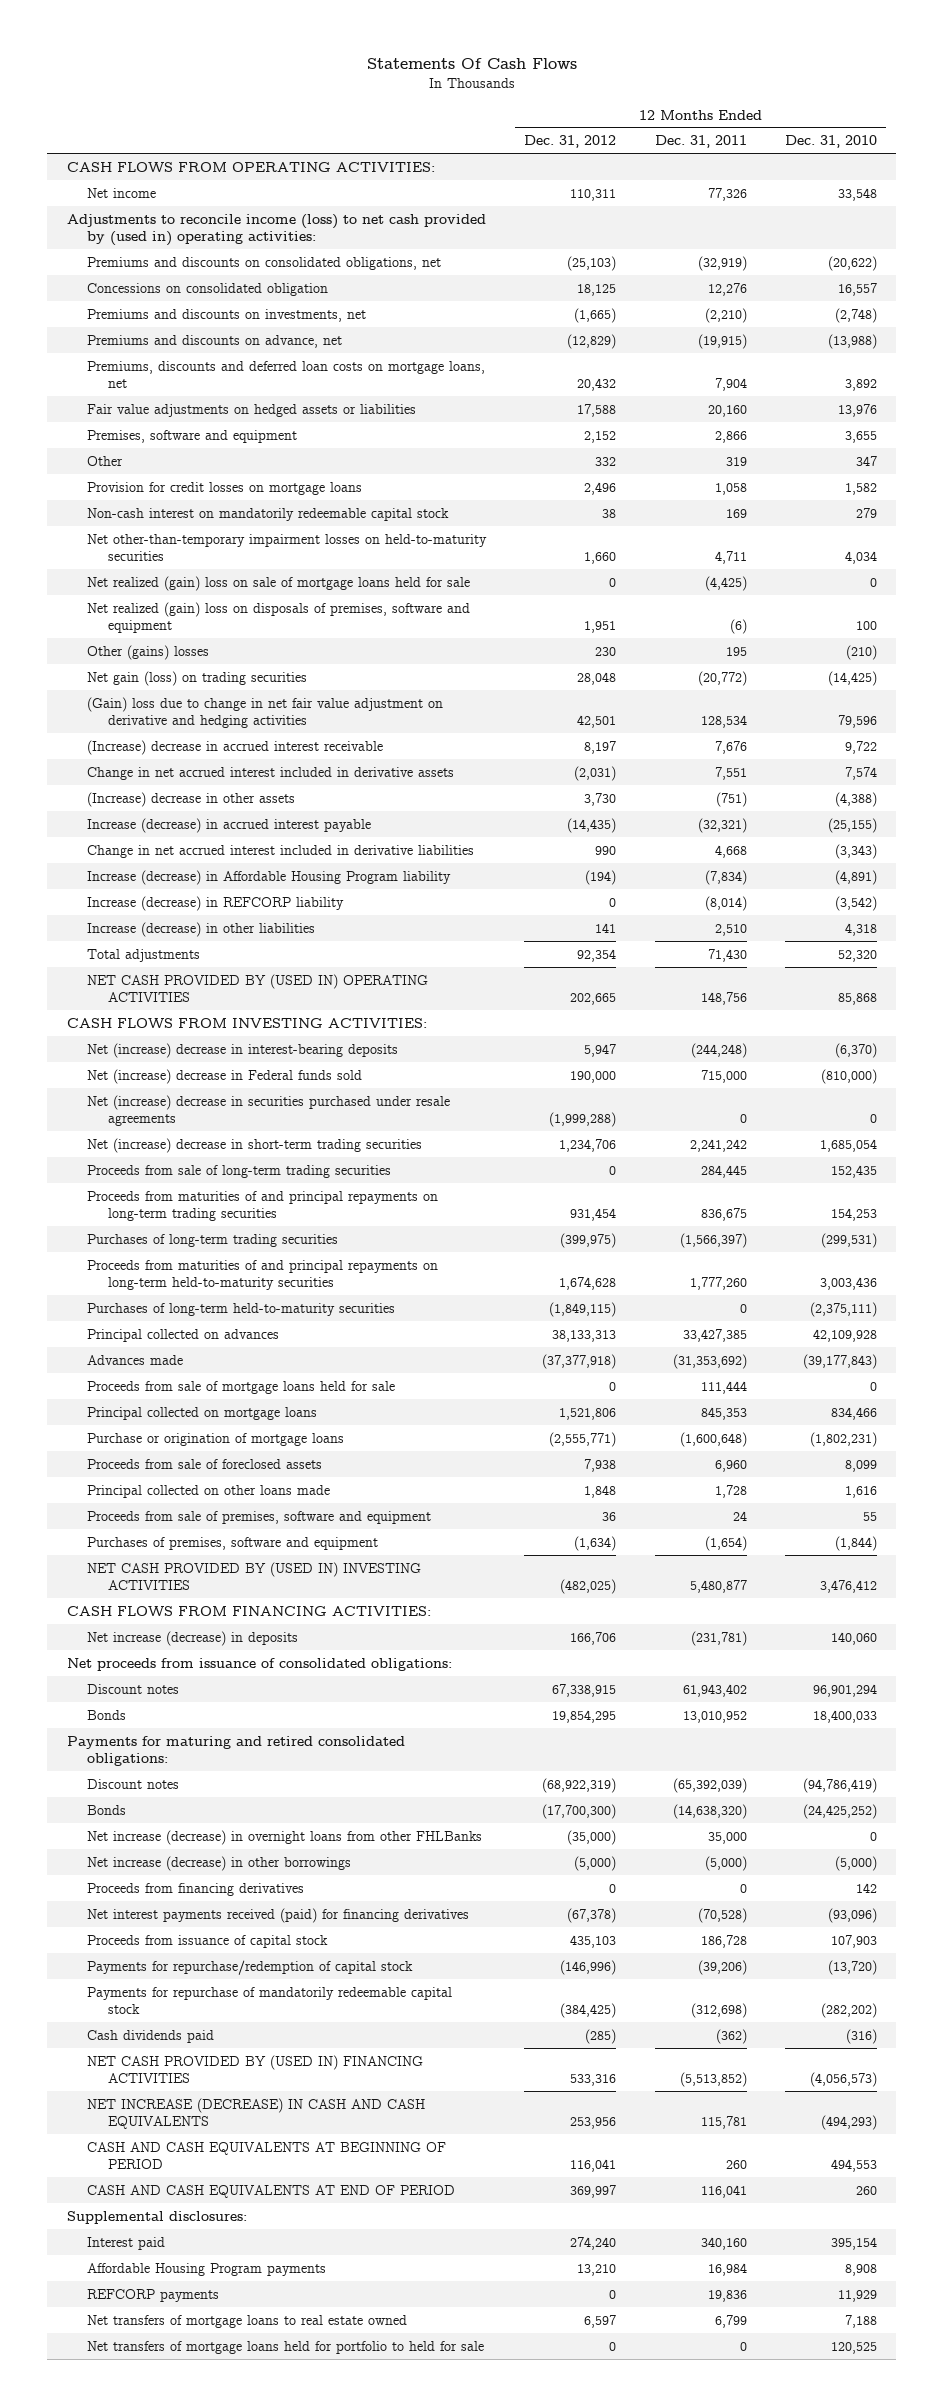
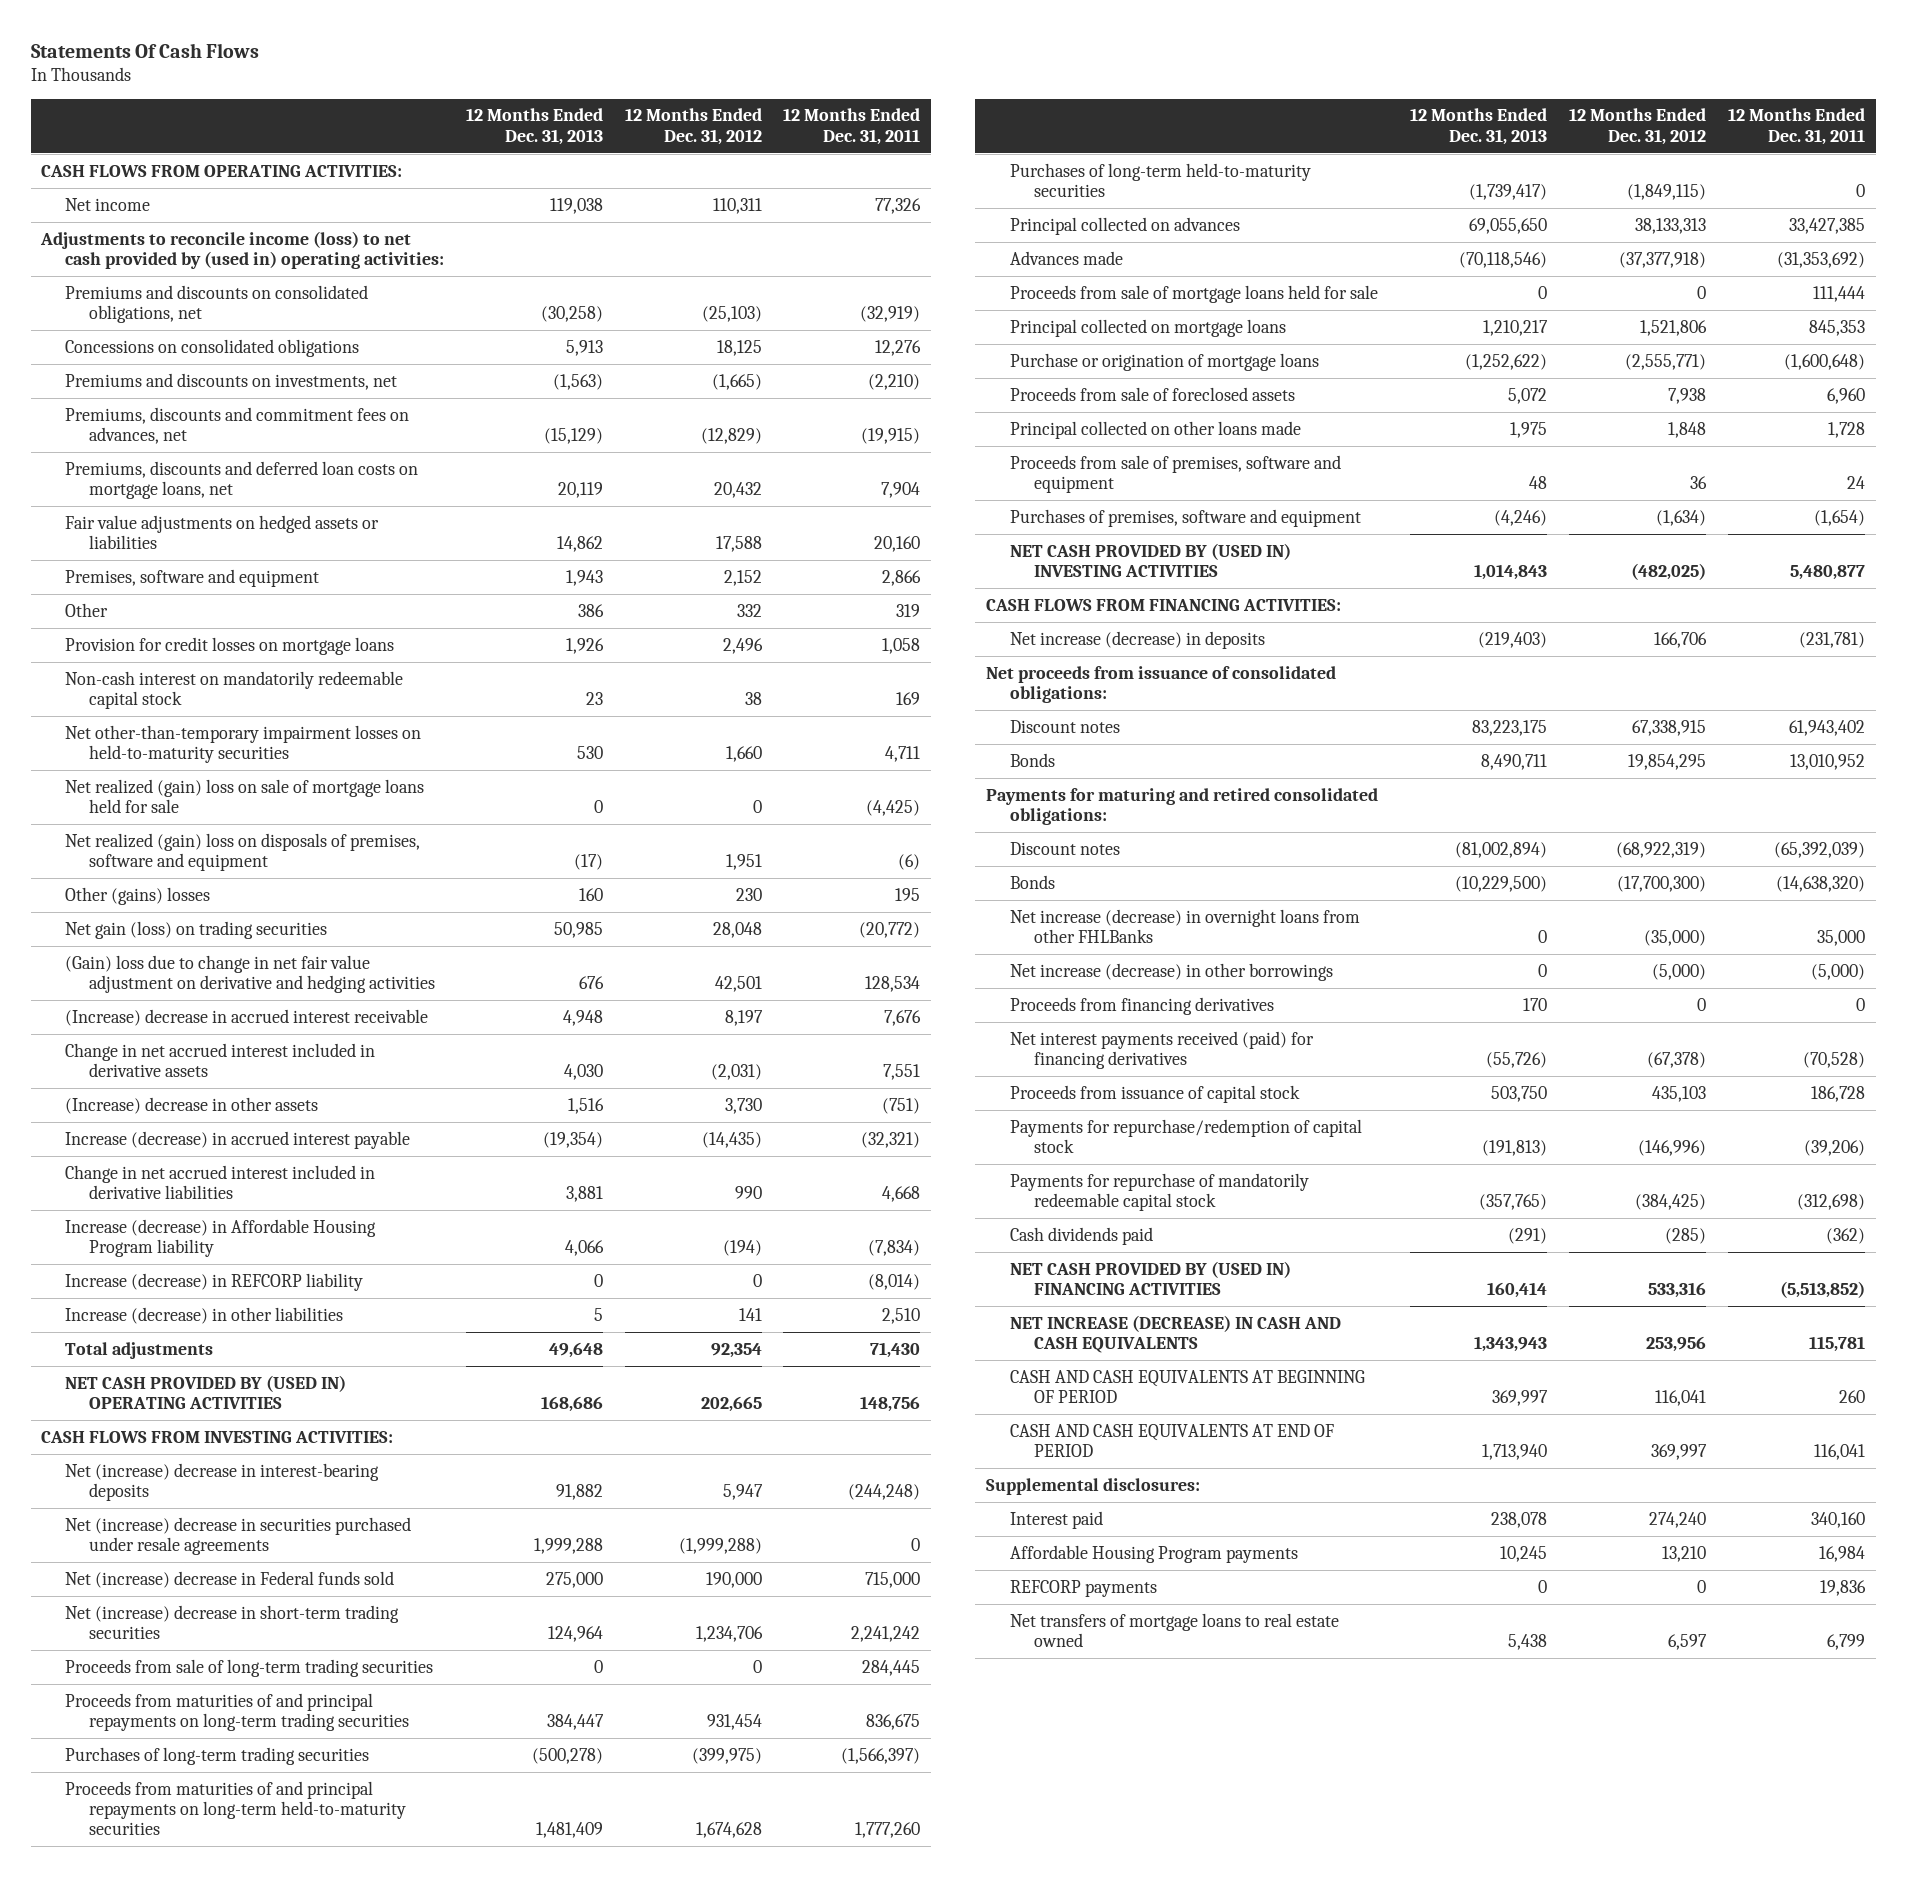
- | 12 Months Ended Dec. 31, 2012 | 12 Months Ended Dec. 31, 2011 | 12 Months Ended Dec. 31, 2010
+ | 12 Months Ended Dec. 31, 2013 | 12 Months Ended Dec. 31, 2012 | 12 Months Ended Dec. 31, 2011
- Concessions on consolidated obligation | 18,125 | 12,276 | 16,557
+ Concessions on consolidated obligations | 5,913 | 18,125 | 12,276
- Premiums and discounts on advance, net | (12,829) | (19,915) | (13,988)
+ Premiums, discounts and commitment fees on advances, net | (15,129) | (12,829) | (19,915)
moved down: Net (increase) decrease in Federal funds sold | 275,000 | 190,000 | 715,000
- Net transfers of mortgage loans held for portfolio to held for sale | 0 | 0 | 120,525

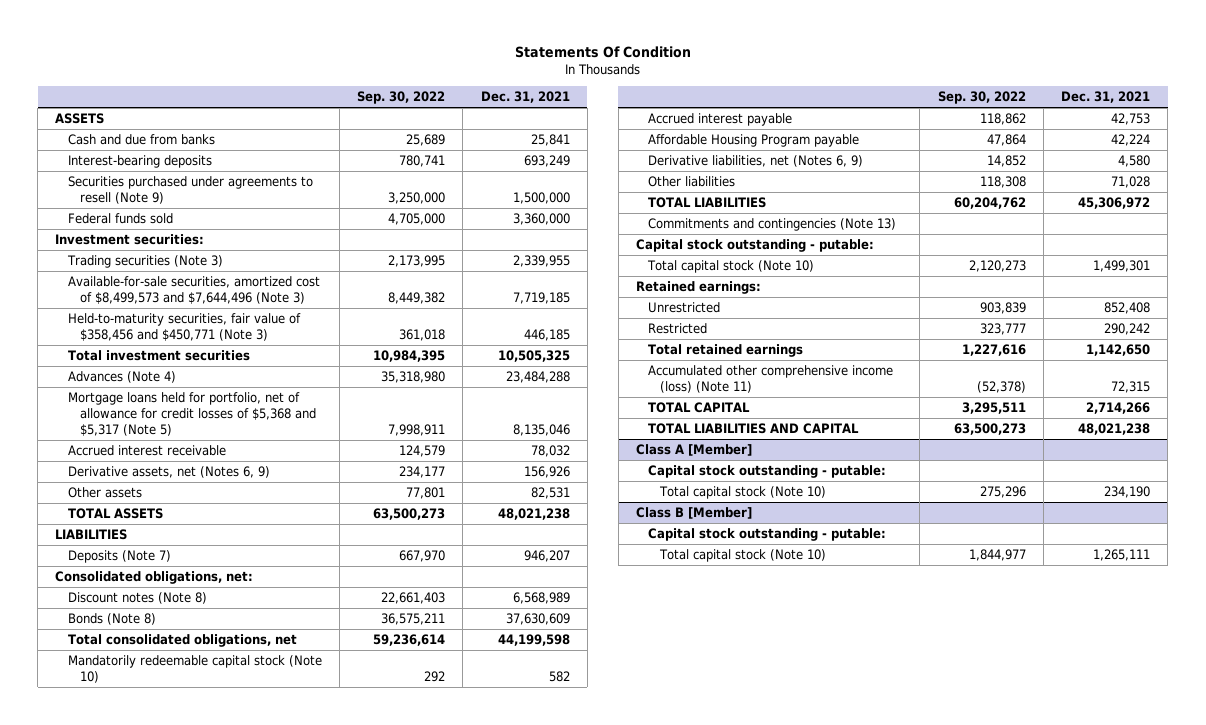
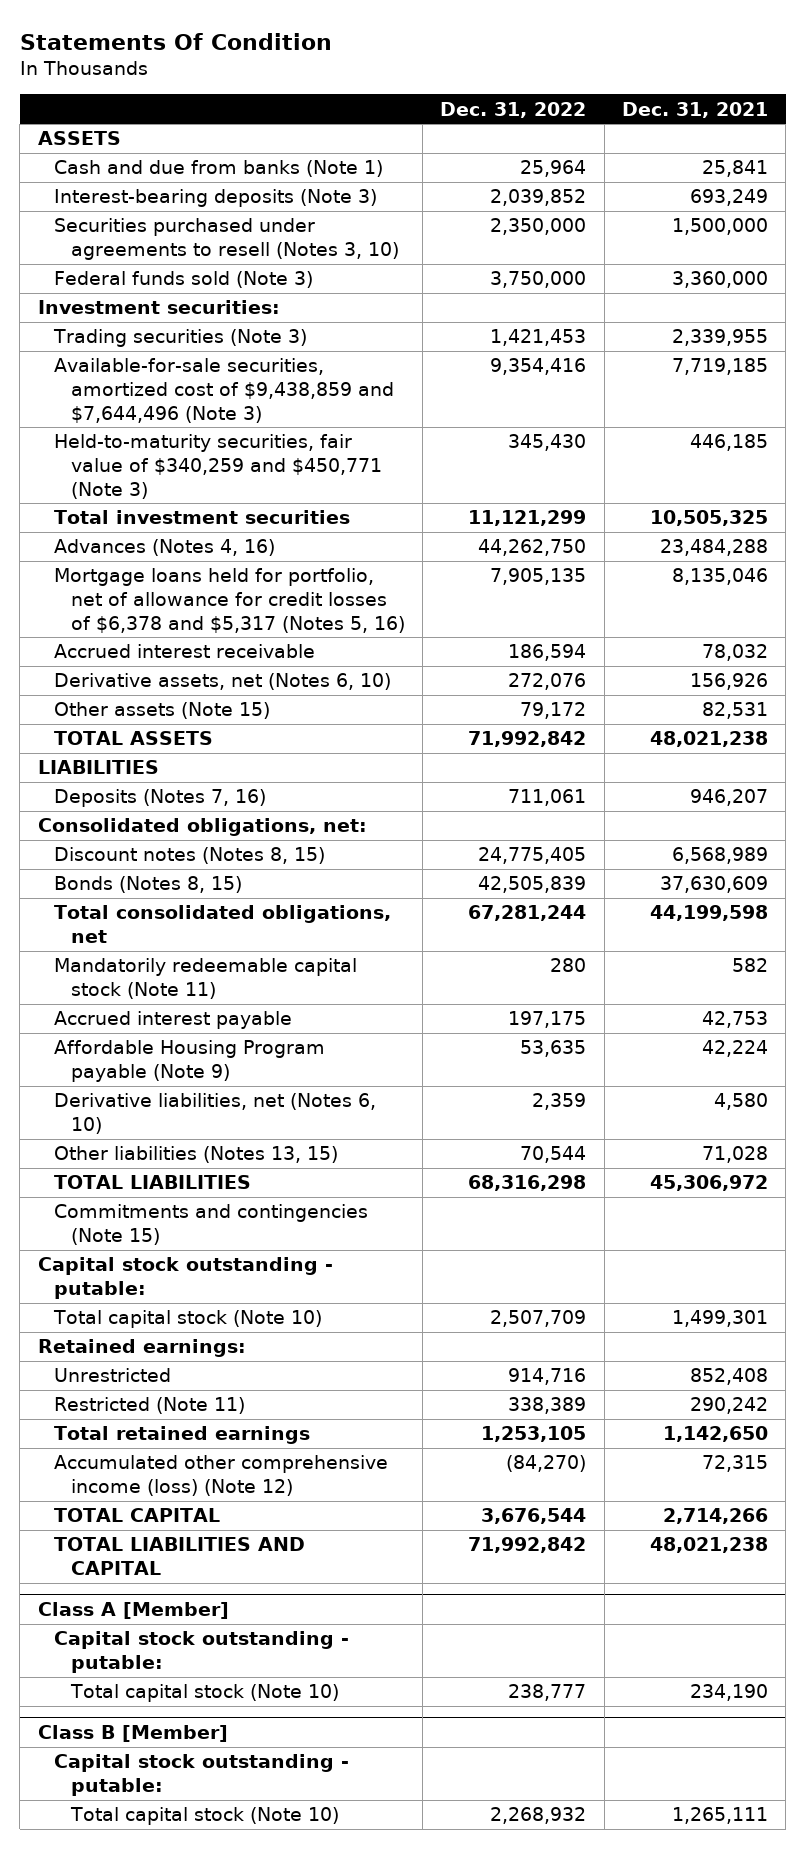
- | Sep. 30, 2022 | Dec. 31, 2021
+ | Dec. 31, 2022 | Dec. 31, 2021
- Cash and due from banks | 25,689 | 25,841
- Interest-bearing deposits | 780,741 | 693,249
- Securities purchased under agreements to resell (Note 9) | 3,250,000 | 1,500,000
- Federal funds sold | 4,705,000 | 3,360,000
+ Cash and due from banks (Note 1) | 25,964 | 25,841
+ Interest-bearing deposits (Note 3) | 2,039,852 | 693,249
+ Securities purchased under agreements to resell (Notes 3, 10) | 2,350,000 | 1,500,000
+ Federal funds sold (Note 3) | 3,750,000 | 3,360,000
- Available-for-sale securities, amortized cost of $8,499,573 and $7,644,496 (Note 3) | 8,449,382 | 7,719,185
- Held-to-maturity securities, fair value of $358,456 and $450,771 (Note 3) | 361,018 | 446,185
+ Available-for-sale securities, amortized cost of $9,438,859 and $7,644,496 (Note 3) | 9,354,416 | 7,719,185
+ Held-to-maturity securities, fair value of $340,259 and $450,771 (Note 3) | 345,430 | 446,185
- Advances (Note 4) | 35,318,980 | 23,484,288
- Mortgage loans held for portfolio, net of allowance for credit losses of $5,368 and $5,317 (Note 5) | 7,998,911 | 8,135,046
+ Advances (Notes 4, 16) | 44,262,750 | 23,484,288
+ Mortgage loans held for portfolio, net of allowance for credit losses of $6,378 and $5,317 (Notes 5, 16) | 7,905,135 | 8,135,046
- Derivative assets, net (Notes 6, 9) | 234,177 | 156,926
- Other assets | 77,801 | 82,531
+ Derivative assets, net (Notes 6, 10) | 272,076 | 156,926
+ Other assets (Note 15) | 79,172 | 82,531
- Deposits (Note 7) | 667,970 | 946,207
+ Deposits (Notes 7, 16) | 711,061 | 946,207
- Discount notes (Note 8) | 22,661,403 | 6,568,989
- Bonds (Note 8) | 36,575,211 | 37,630,609
+ Discount notes (Notes 8, 15) | 24,775,405 | 6,568,989
+ Bonds (Notes 8, 15) | 42,505,839 | 37,630,609
- Mandatorily redeemable capital stock (Note 10) | 292 | 582
+ Mandatorily redeemable capital stock (Note 11) | 280 | 582
- Affordable Housing Program payable | 47,864 | 42,224
- Derivative liabilities, net (Notes 6, 9) | 14,852 | 4,580
- Other liabilities | 118,308 | 71,028
+ Affordable Housing Program payable (Note 9) | 53,635 | 42,224
+ Derivative liabilities, net (Notes 6, 10) | 2,359 | 4,580
+ Other liabilities (Notes 13, 15) | 70,544 | 71,028
- Commitments and contingencies (Note 13)
+ Commitments and contingencies (Note 15)
- Restricted | 323,777 | 290,242
+ Restricted (Note 11) | 338,389 | 290,242
- Accumulated other comprehensive income (loss) (Note 11) | (52,378) | 72,315
+ Accumulated other comprehensive income (loss) (Note 12) | (84,270) | 72,315

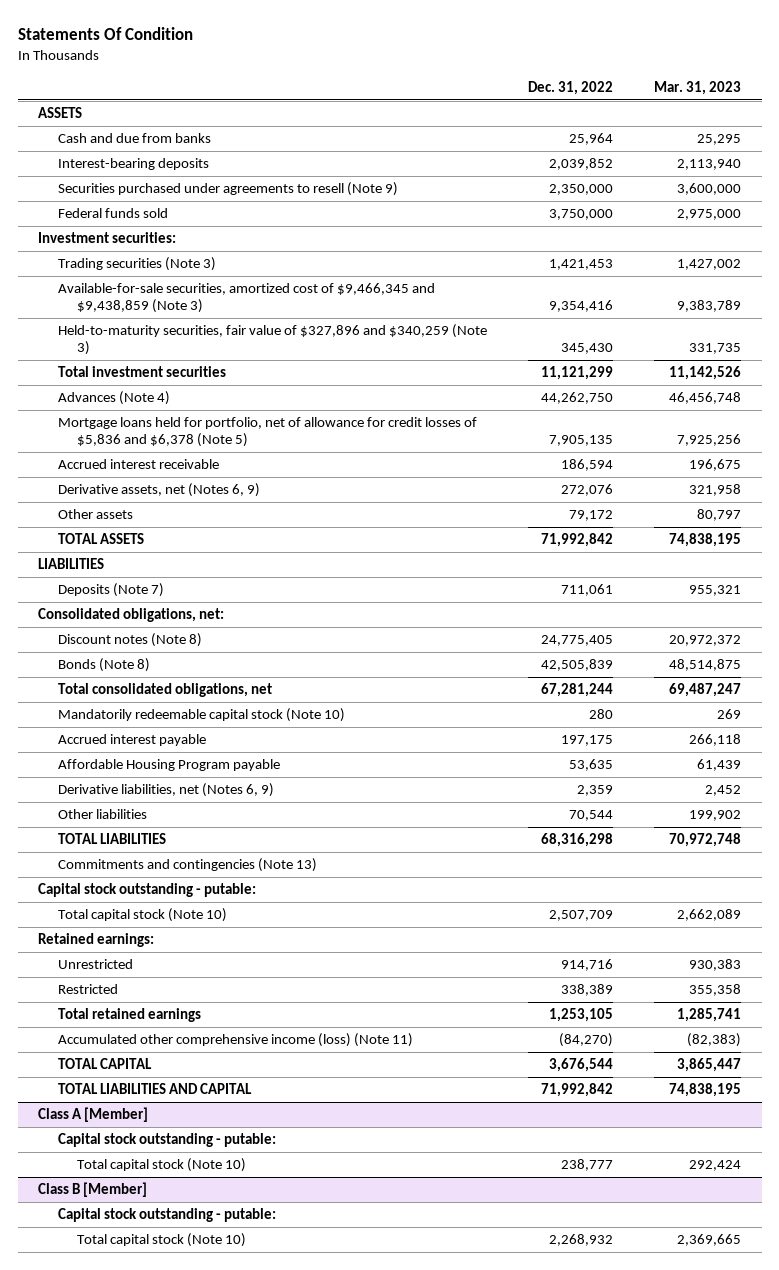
- | Dec. 31, 2022 | Dec. 31, 2021
+ | Dec. 31, 2022 | Mar. 31, 2023
- Cash and due from banks (Note 1) | 25,964 | 25,841
- Interest-bearing deposits (Note 3) | 2,039,852 | 693,249
- Securities purchased under agreements to resell (Notes 3, 10) | 2,350,000 | 1,500,000
- Federal funds sold (Note 3) | 3,750,000 | 3,360,000
+ Cash and due from banks | 25,964 | 25,295
+ Interest-bearing deposits | 2,039,852 | 2,113,940
+ Securities purchased under agreements to resell (Note 9) | 2,350,000 | 3,600,000
+ Federal funds sold | 3,750,000 | 2,975,000
- Available-for-sale securities, amortized cost of $9,438,859 and $7,644,496 (Note 3) | 9,354,416 | 7,719,185
- Held-to-maturity securities, fair value of $340,259 and $450,771 (Note 3) | 345,430 | 446,185
+ Available-for-sale securities, amortized cost of $9,466,345 and $9,438,859 (Note 3) | 9,354,416 | 9,383,789
+ Held-to-maturity securities, fair value of $327,896 and $340,259 (Note 3) | 345,430 | 331,735
- Advances (Notes 4, 16) | 44,262,750 | 23,484,288
- Mortgage loans held for portfolio, net of allowance for credit losses of $6,378 and $5,317 (Notes 5, 16) | 7,905,135 | 8,135,046
+ Advances (Note 4) | 44,262,750 | 46,456,748
+ Mortgage loans held for portfolio, net of allowance for credit losses of $5,836 and $6,378 (Note 5) | 7,905,135 | 7,925,256
- Derivative assets, net (Notes 6, 10) | 272,076 | 156,926
- Other assets (Note 15) | 79,172 | 82,531
+ Derivative assets, net (Notes 6, 9) | 272,076 | 321,958
+ Other assets | 79,172 | 80,797
- Deposits (Notes 7, 16) | 711,061 | 946,207
+ Deposits (Note 7) | 711,061 | 955,321
- Discount notes (Notes 8, 15) | 24,775,405 | 6,568,989
- Bonds (Notes 8, 15) | 42,505,839 | 37,630,609
+ Discount notes (Note 8) | 24,775,405 | 20,972,372
+ Bonds (Note 8) | 42,505,839 | 48,514,875
- Mandatorily redeemable capital stock (Note 11) | 280 | 582
+ Mandatorily redeemable capital stock (Note 10) | 280 | 269
- Affordable Housing Program payable (Note 9) | 53,635 | 42,224
- Derivative liabilities, net (Notes 6, 10) | 2,359 | 4,580
- Other liabilities (Notes 13, 15) | 70,544 | 71,028
+ Affordable Housing Program payable | 53,635 | 61,439
+ Derivative liabilities, net (Notes 6, 9) | 2,359 | 2,452
+ Other liabilities | 70,544 | 199,902
- Commitments and contingencies (Note 15)
+ Commitments and contingencies (Note 13)
- Restricted (Note 11) | 338,389 | 290,242
+ Restricted | 338,389 | 355,358
- Accumulated other comprehensive income (loss) (Note 12) | (84,270) | 72,315
+ Accumulated other comprehensive income (loss) (Note 11) | (84,270) | (82,383)

